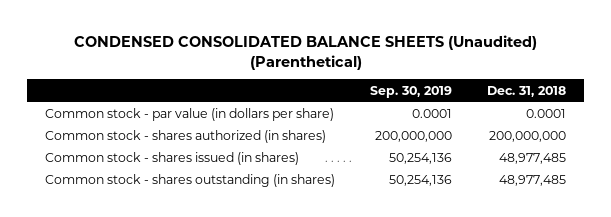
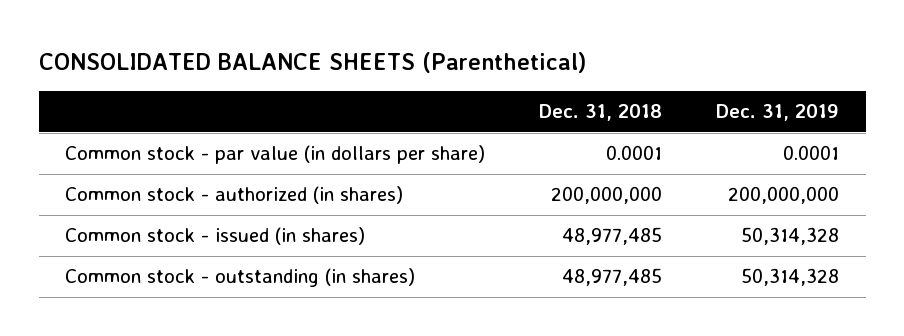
- CONDENSED CONSOLIDATED BALANCE SHEETS (Unaudited) (Parenthetical)
+ CONSOLIDATED BALANCE SHEETS (Parenthetical)
- | Sep. 30, 2019 | Dec. 31, 2018
+ | Dec. 31, 2018 | Dec. 31, 2019
- Common stock - shares authorized (in shares) | 200,000,000 | 200,000,000
- Common stock - shares issued (in shares) | 50,254,136 | 48,977,485
- Common stock - shares outstanding (in shares) | 50,254,136 | 48,977,485
+ Common stock - authorized (in shares) | 200,000,000 | 200,000,000
+ Common stock - issued (in shares) | 48,977,485 | 50,314,328
+ Common stock - outstanding (in shares) | 48,977,485 | 50,314,328

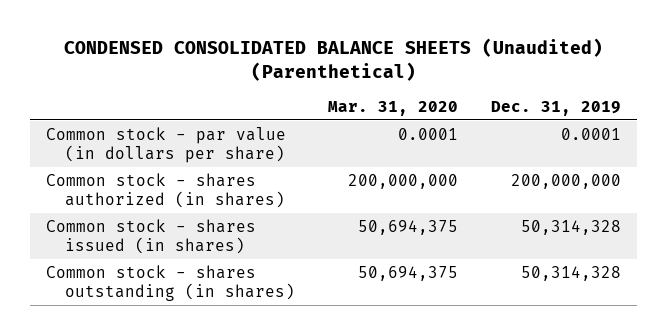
- CONSOLIDATED BALANCE SHEETS (Parenthetical)
+ CONDENSED CONSOLIDATED BALANCE SHEETS (Unaudited) (Parenthetical)
- | Dec. 31, 2018 | Dec. 31, 2019
+ | Mar. 31, 2020 | Dec. 31, 2019
- Common stock - authorized (in shares) | 200,000,000 | 200,000,000
- Common stock - issued (in shares) | 48,977,485 | 50,314,328
- Common stock - outstanding (in shares) | 48,977,485 | 50,314,328
+ Common stock - shares authorized (in shares) | 200,000,000 | 200,000,000
+ Common stock - shares issued (in shares) | 50,694,375 | 50,314,328
+ Common stock - shares outstanding (in shares) | 50,694,375 | 50,314,328

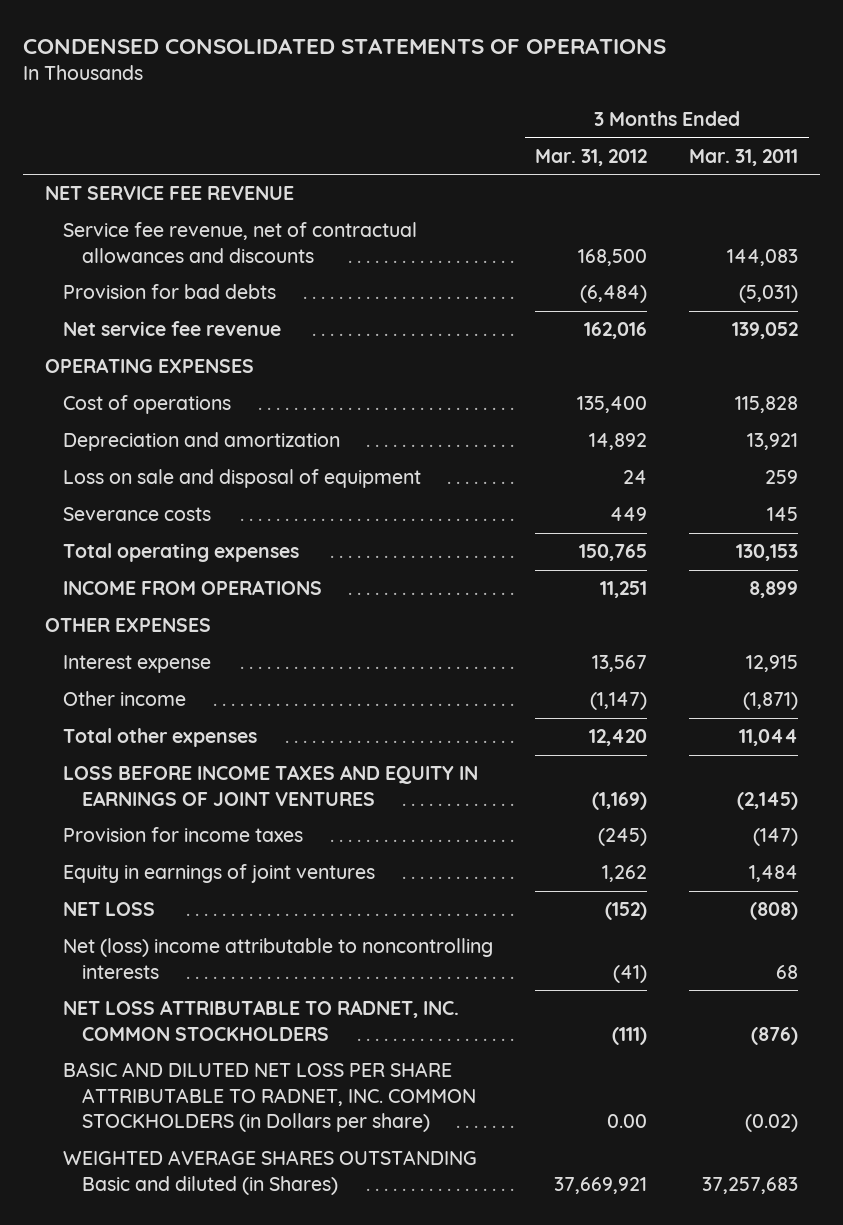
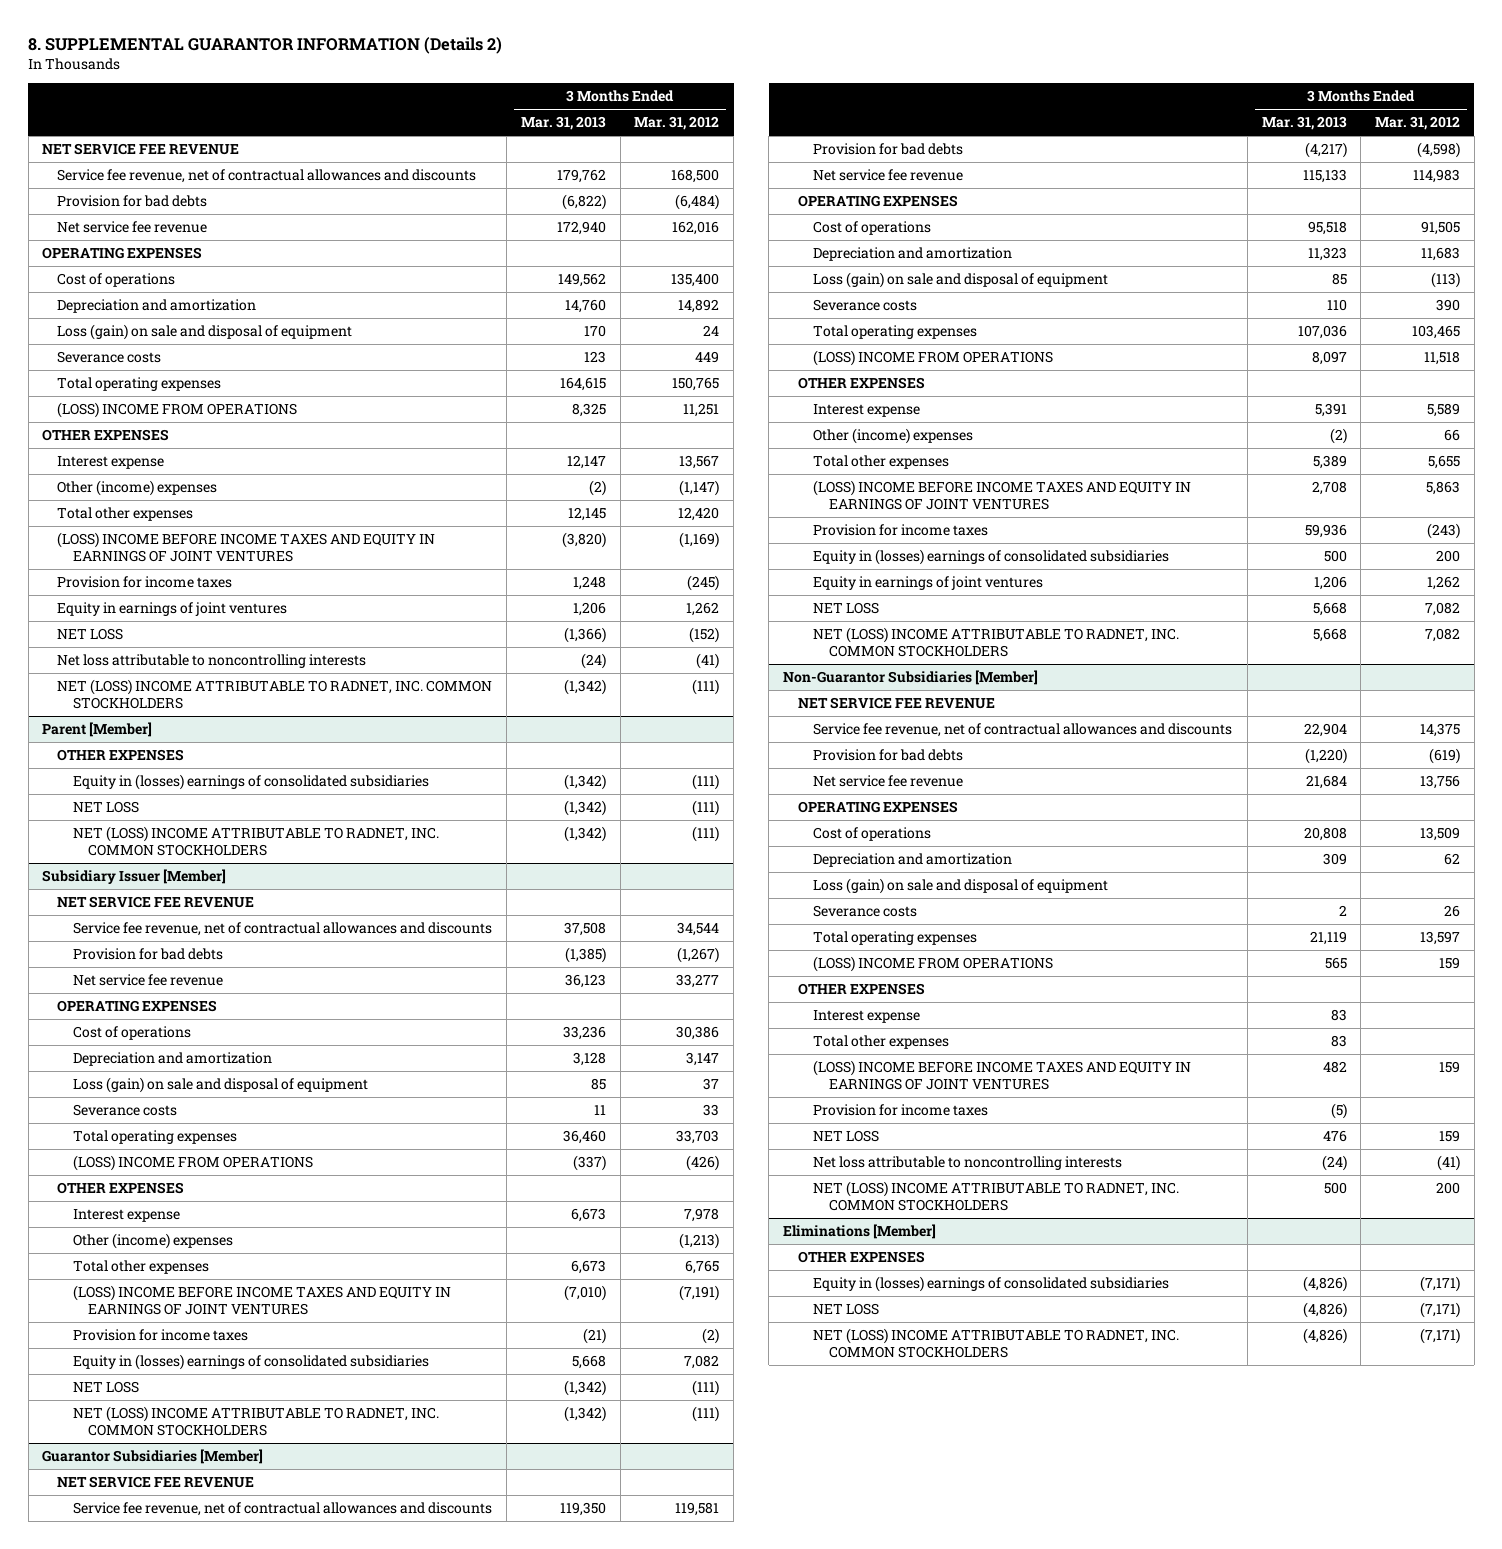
- CONDENSED CONSOLIDATED STATEMENTS OF OPERATIONS
+ 8. SUPPLEMENTAL GUARANTOR INFORMATION (Details 2)
- | 3 Months Ended Mar. 31, 2012 | 3 Months Ended Mar. 31, 2011
+ | 3 Months Ended Mar. 31, 2013 | 3 Months Ended Mar. 31, 2012
- Loss on sale and disposal of equipment | 24 | 259
+ Loss (gain) on sale and disposal of equipment | 170 | 24
- INCOME FROM OPERATIONS | 11,251 | 8,899
+ (LOSS) INCOME FROM OPERATIONS | 8,325 | 11,251
- Other income | (1,147) | (1,871)
+ Other (income) expenses | (2) | (1,147)
- LOSS BEFORE INCOME TAXES AND EQUITY IN EARNINGS OF JOINT VENTURES | (1,169) | (2,145)
+ (LOSS) INCOME BEFORE INCOME TAXES AND EQUITY IN EARNINGS OF JOINT VENTURES | (3,820) | (1,169)
- Net (loss) income attributable to noncontrolling interests | (41) | 68
- NET LOSS ATTRIBUTABLE TO RADNET, INC. COMMON STOCKHOLDERS | (111) | (876)
- BASIC AND DILUTED NET LOSS PER SHARE ATTRIBUTABLE TO RADNET, INC. COMMON STOCKHOLDERS (in Dollars per share) | 0.00 | (0.02)
- WEIGHTED AVERAGE SHARES OUTSTANDING Basic and diluted (in Shares) | 37,669,921 | 37,257,683
+ Net loss attributable to noncontrolling interests | (24) | (41)
+ NET (LOSS) INCOME ATTRIBUTABLE TO RADNET, INC. COMMON STOCKHOLDERS | (1,342) | (111)
+ Parent [Member]
+ OTHER EXPENSES
+ Equity in (losses) earnings of consolidated subsidiaries | (1,342) | (111)
+ NET LOSS | (1,342) | (111)
+ NET (LOSS) INCOME ATTRIBUTABLE TO RADNET, INC. COMMON STOCKHOLDERS | (1,342) | (111)
+ Subsidiary Issuer [Member]
+ NET SERVICE FEE REVENUE
+ Service fee revenue, net of contractual allowances and discounts | 37,508 | 34,544
+ Provision for bad debts | (1,385) | (1,267)
+ Net service fee revenue | 36,123 | 33,277
+ OPERATING EXPENSES
+ Cost of operations | 33,236 | 30,386
+ Depreciation and amortization | 3,128 | 3,147
+ Loss (gain) on sale and disposal of equipment | 85 | 37
+ Severance costs | 11 | 33
+ Total operating expenses | 36,460 | 33,703
+ (LOSS) INCOME FROM OPERATIONS | (337) | (426)
+ OTHER EXPENSES
+ Interest expense | 6,673 | 7,978
+ Other (income) expenses | | (1,213)
+ Total other expenses | 6,673 | 6,765
+ (LOSS) INCOME BEFORE INCOME TAXES AND EQUITY IN EARNINGS OF JOINT VENTURES | (7,010) | (7,191)
+ Provision for income taxes | (21) | (2)
+ Equity in (losses) earnings of consolidated subsidiaries | 5,668 | 7,082
+ NET LOSS | (1,342) | (111)
+ NET (LOSS) INCOME ATTRIBUTABLE TO RADNET, INC. COMMON STOCKHOLDERS | (1,342) | (111)
+ Guarantor Subsidiaries [Member]
+ NET SERVICE FEE REVENUE
+ Service fee revenue, net of contractual allowances and discounts | 119,350 | 119,581
+ Provision for bad debts | (4,217) | (4,598)
+ Net service fee revenue | 115,133 | 114,983
+ OPERATING EXPENSES
+ Cost of operations | 95,518 | 91,505
+ Depreciation and amortization | 11,323 | 11,683
+ Loss (gain) on sale and disposal of equipment | 85 | (113)
+ Severance costs | 110 | 390
+ Total operating expenses | 107,036 | 103,465
+ (LOSS) INCOME FROM OPERATIONS | 8,097 | 11,518
+ OTHER EXPENSES
+ Interest expense | 5,391 | 5,589
+ Other (income) expenses | (2) | 66
+ Total other expenses | 5,389 | 5,655
+ (LOSS) INCOME BEFORE INCOME TAXES AND EQUITY IN EARNINGS OF JOINT VENTURES | 2,708 | 5,863
+ Provision for income taxes | 59,936 | (243)
+ Equity in (losses) earnings of consolidated subsidiaries | 500 | 200
+ Equity in earnings of joint ventures | 1,206 | 1,262
+ NET LOSS | 5,668 | 7,082
+ NET (LOSS) INCOME ATTRIBUTABLE TO RADNET, INC. COMMON STOCKHOLDERS | 5,668 | 7,082
+ Non-Guarantor Subsidiaries [Member]
+ NET SERVICE FEE REVENUE
+ Service fee revenue, net of contractual allowances and discounts | 22,904 | 14,375
+ Provision for bad debts | (1,220) | (619)
+ Net service fee revenue | 21,684 | 13,756
+ OPERATING EXPENSES
+ Cost of operations | 20,808 | 13,509
+ Depreciation and amortization | 309 | 62
+ Loss (gain) on sale and disposal of equipment
+ Severance costs | 2 | 26
+ Total operating expenses | 21,119 | 13,597
+ (LOSS) INCOME FROM OPERATIONS | 565 | 159
+ OTHER EXPENSES
+ Interest expense | 83 |
+ Total other expenses | 83 |
+ (LOSS) INCOME BEFORE INCOME TAXES AND EQUITY IN EARNINGS OF JOINT VENTURES | 482 | 159
+ Provision for income taxes | (5) |
+ NET LOSS | 476 | 159
+ Net loss attributable to noncontrolling interests | (24) | (41)
+ NET (LOSS) INCOME ATTRIBUTABLE TO RADNET, INC. COMMON STOCKHOLDERS | 500 | 200
+ Eliminations [Member]
+ OTHER EXPENSES
+ Equity in (losses) earnings of consolidated subsidiaries | (4,826) | (7,171)
+ NET LOSS | (4,826) | (7,171)
+ NET (LOSS) INCOME ATTRIBUTABLE TO RADNET, INC. COMMON STOCKHOLDERS | (4,826) | (7,171)

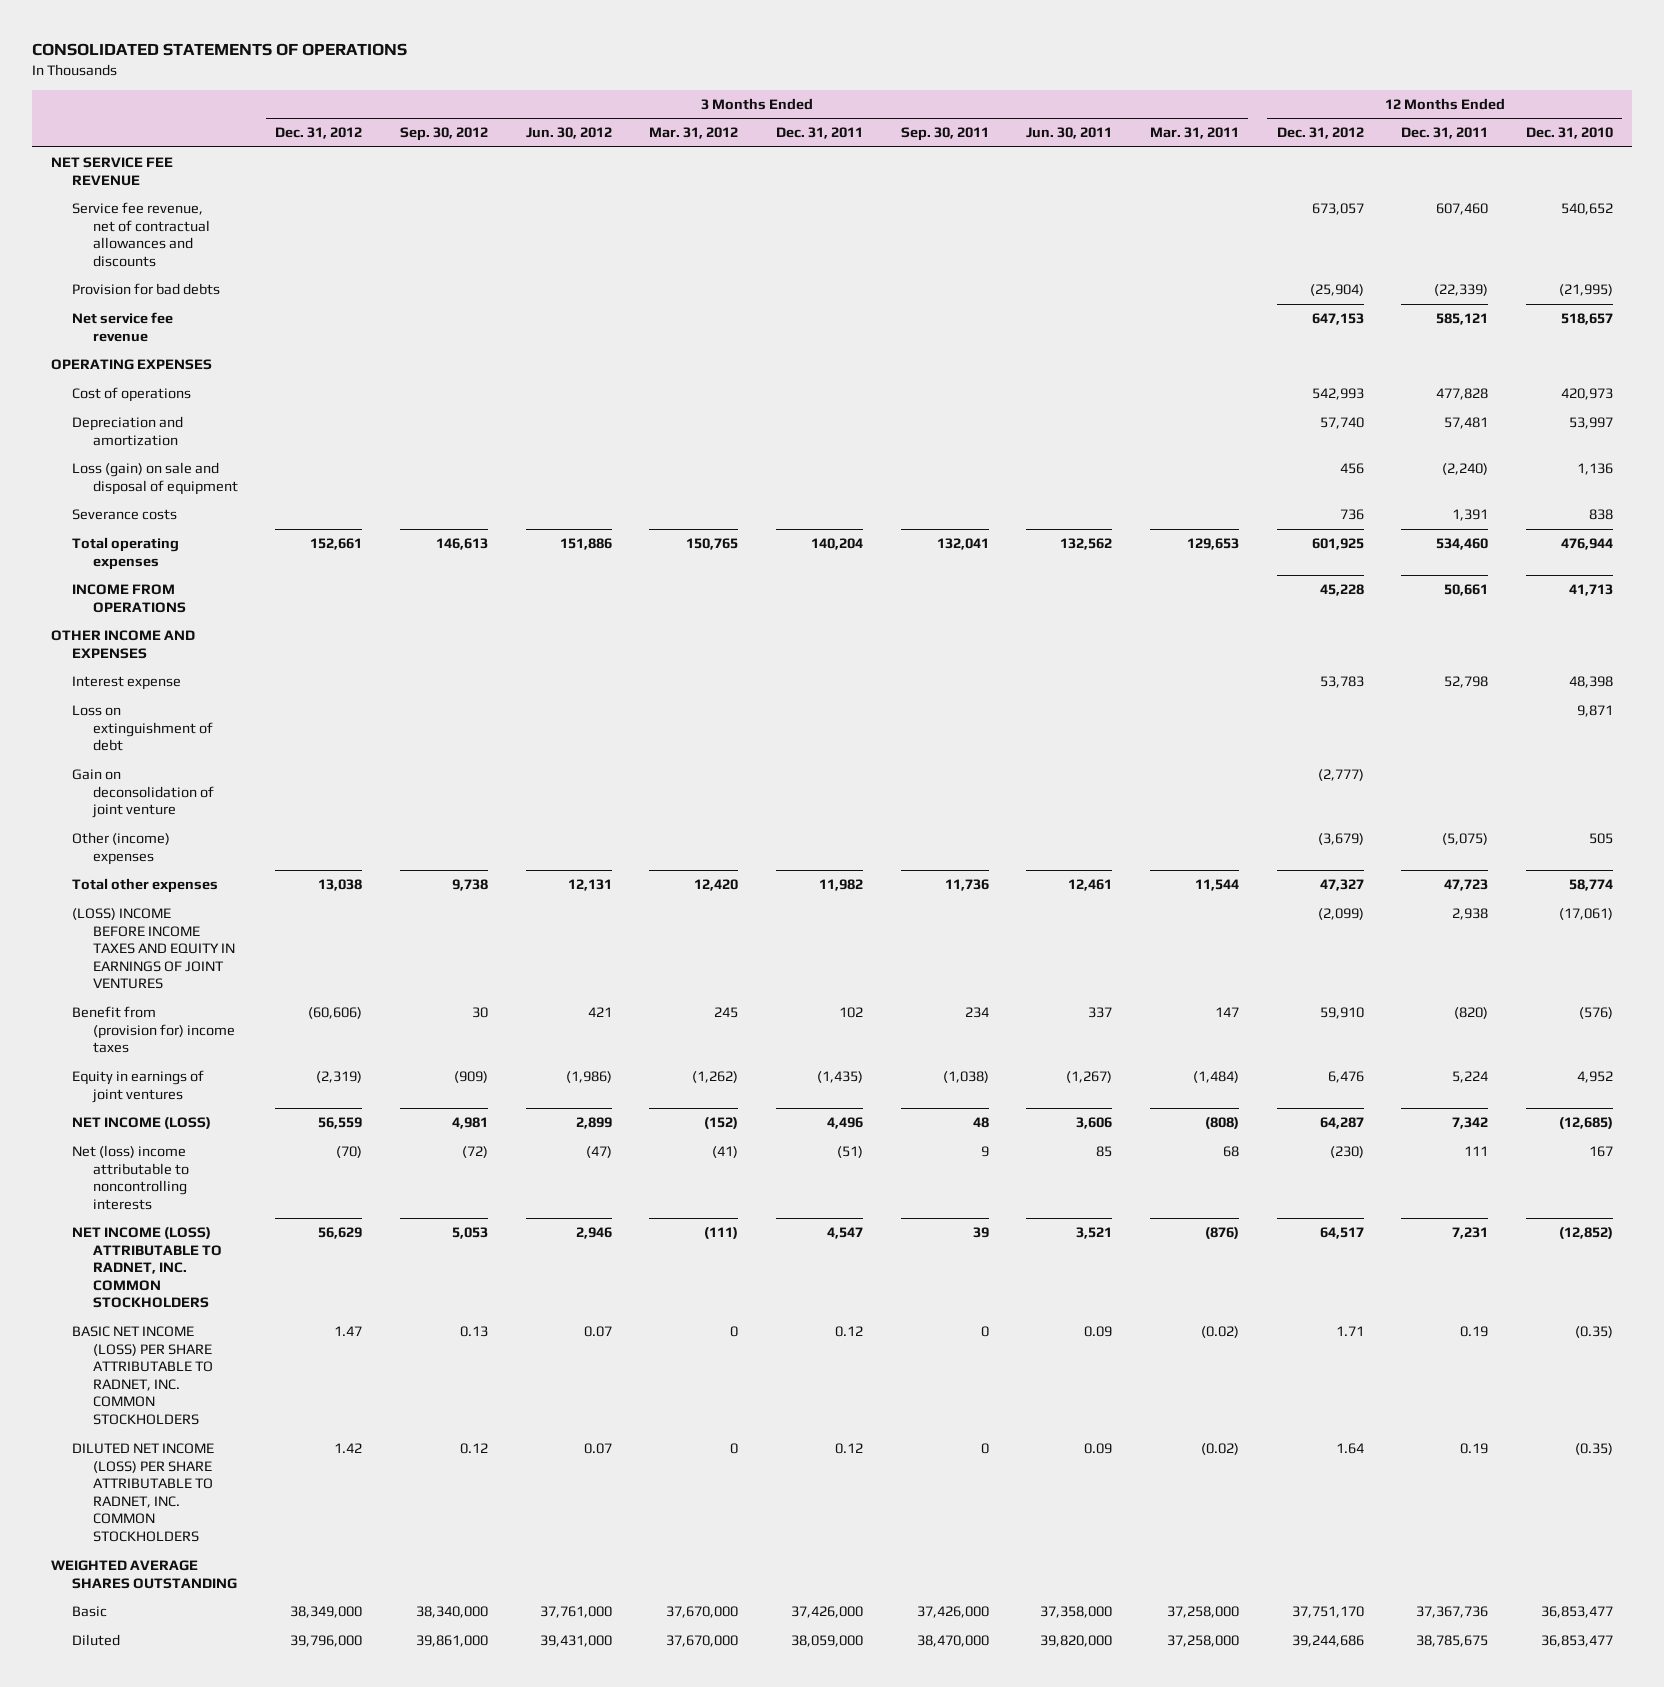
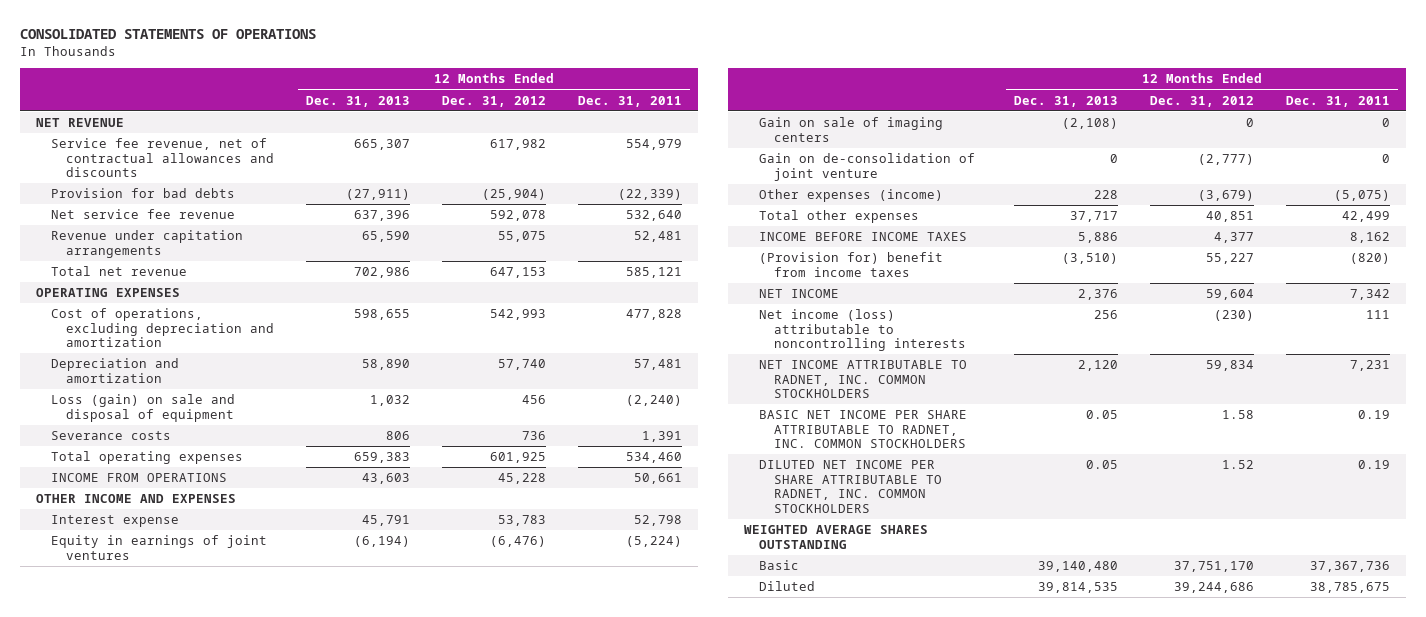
- | 3 Months Ended Dec. 31, 2012 | 3 Months Ended Sep. 30, 2012 | 3 Months Ended Jun. 30, 2012 | 3 Months Ended Mar. 31, 2012 | 3 Months Ended Dec. 31, 2011 | 3 Months Ended Sep. 30, 2011 | 3 Months Ended Jun. 30, 2011 | 3 Months Ended Mar. 31, 2011 | 12 Months Ended Dec. 31, 2012 | 12 Months Ended Dec. 31, 2011 | 12 Months Ended Dec. 31, 2010
+ | 12 Months Ended Dec. 31, 2013 | 12 Months Ended Dec. 31, 2012 | 12 Months Ended Dec. 31, 2011
- NET SERVICE FEE REVENUE
- Service fee revenue, net of contractual allowances and discounts | | | | | | | | | 673,057 | 607,460 | 540,652
+ NET REVENUE
+ Service fee revenue, net of contractual allowances and discounts | 665,307 | 617,982 | 554,979
- Net service fee revenue | | | | | | | | | 647,153 | 585,121 | 518,657
+ Net service fee revenue | 637,396 | 592,078 | 532,640
+ Revenue under capitation arrangements | 65,590 | 55,075 | 52,481
+ Total net revenue | 702,986 | 647,153 | 585,121
- Cost of operations | | | | | | | | | 542,993 | 477,828 | 420,973
+ Cost of operations, excluding depreciation and amortization | 598,655 | 542,993 | 477,828
- Loss on extinguishment of debt | | | | | | | | | | | 9,871
- Gain on deconsolidation of joint venture | | | | | | | | | (2,777) | |
- Other (income) expenses | | | | | | | | | (3,679) | (5,075) | 505
- Total other expenses | 13,038 | 9,738 | 12,131 | 12,420 | 11,982 | 11,736 | 12,461 | 11,544 | 47,327 | 47,723 | 58,774
- (LOSS) INCOME BEFORE INCOME TAXES AND EQUITY IN EARNINGS OF JOINT VENTURES | | | | | | | | | (2,099) | 2,938 | (17,061)
- Benefit from (provision for) income taxes | (60,606) | 30 | 421 | 245 | 102 | 234 | 337 | 147 | 59,910 | (820) | (576)
- Equity in earnings of joint ventures | (2,319) | (909) | (1,986) | (1,262) | (1,435) | (1,038) | (1,267) | (1,484) | 6,476 | 5,224 | 4,952
- NET INCOME (LOSS) | 56,559 | 4,981 | 2,899 | (152) | 4,496 | 48 | 3,606 | (808) | 64,287 | 7,342 | (12,685)
- Net (loss) income attributable to noncontrolling interests | (70) | (72) | (47) | (41) | (51) | 9 | 85 | 68 | (230) | 111 | 167
- NET INCOME (LOSS) ATTRIBUTABLE TO RADNET, INC. COMMON STOCKHOLDERS | 56,629 | 5,053 | 2,946 | (111) | 4,547 | 39 | 3,521 | (876) | 64,517 | 7,231 | (12,852)
- BASIC NET INCOME (LOSS) PER SHARE ATTRIBUTABLE TO RADNET, INC. COMMON STOCKHOLDERS | 1.47 | 0.13 | 0.07 | 0 | 0.12 | 0 | 0.09 | (0.02) | 1.71 | 0.19 | (0.35)
- DILUTED NET INCOME (LOSS) PER SHARE ATTRIBUTABLE TO RADNET, INC. COMMON STOCKHOLDERS | 1.42 | 0.12 | 0.07 | 0 | 0.12 | 0 | 0.09 | (0.02) | 1.64 | 0.19 | (0.35)
+ Equity in earnings of joint ventures | (6,194) | (6,476) | (5,224)
+ Gain on sale of imaging centers | (2,108) | 0 | 0
+ Gain on de-consolidation of joint venture | 0 | (2,777) | 0
+ Other expenses (income) | 228 | (3,679) | (5,075)
+ Total other expenses | 37,717 | 40,851 | 42,499
+ INCOME BEFORE INCOME TAXES | 5,886 | 4,377 | 8,162
+ (Provision for) benefit from income taxes | (3,510) | 55,227 | (820)
+ NET INCOME | 2,376 | 59,604 | 7,342
+ Net income (loss) attributable to noncontrolling interests | 256 | (230) | 111
+ NET INCOME ATTRIBUTABLE TO RADNET, INC. COMMON STOCKHOLDERS | 2,120 | 59,834 | 7,231
+ BASIC NET INCOME PER SHARE ATTRIBUTABLE TO RADNET, INC. COMMON STOCKHOLDERS | 0.05 | 1.58 | 0.19
+ DILUTED NET INCOME PER SHARE ATTRIBUTABLE TO RADNET, INC. COMMON STOCKHOLDERS | 0.05 | 1.52 | 0.19

